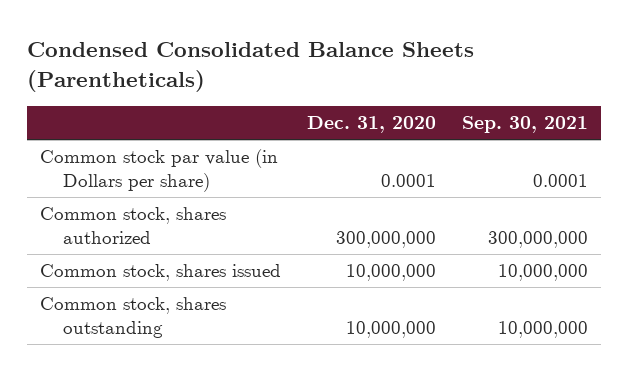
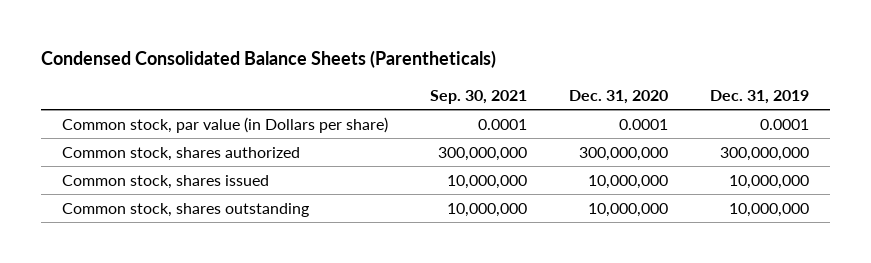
- | Dec. 31, 2020 | Sep. 30, 2021
+ | Sep. 30, 2021 | Dec. 31, 2020 | Dec. 31, 2019
- Common stock par value (in Dollars per share) | 0.0001 | 0.0001
+ Common stock, par value (in Dollars per share) | 0.0001 | 0.0001 | 0.0001

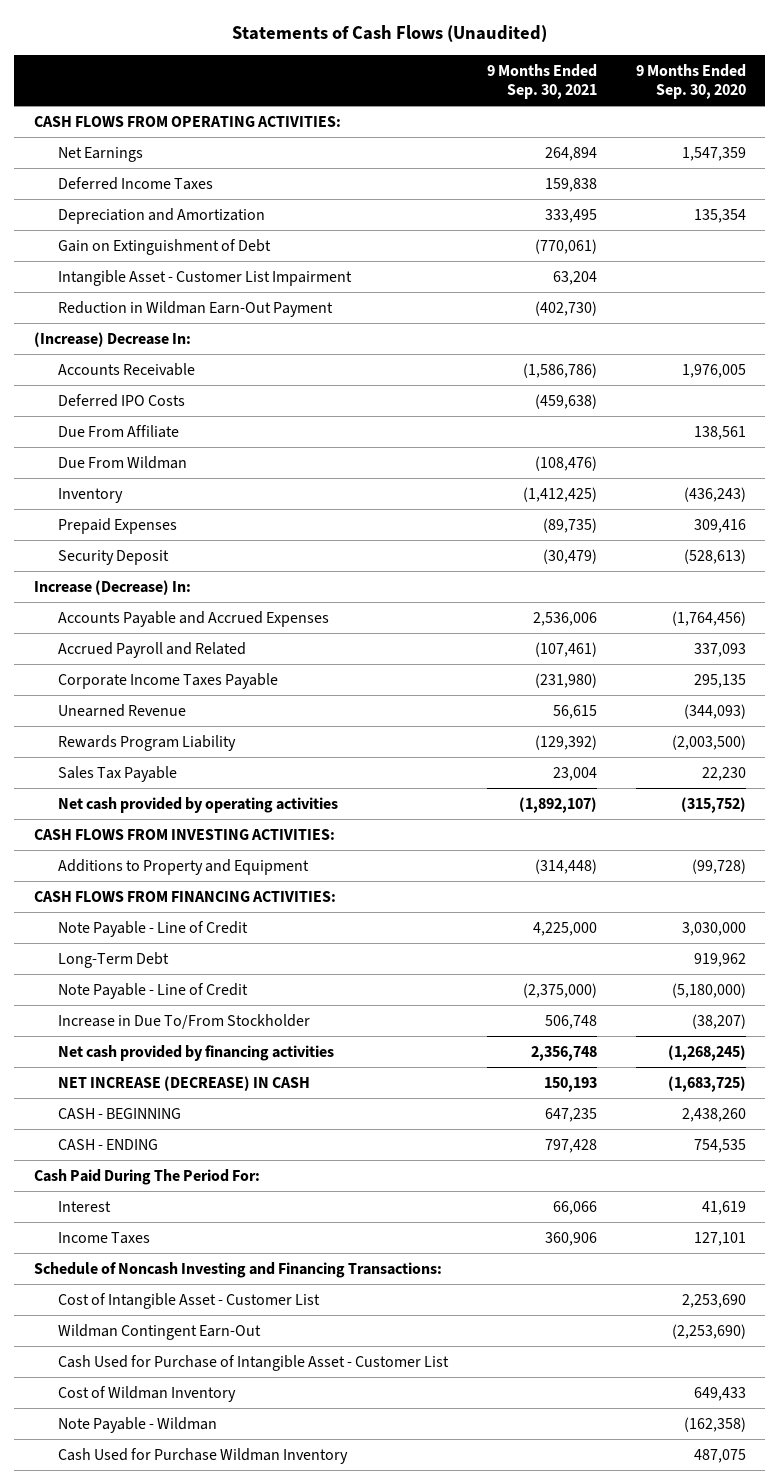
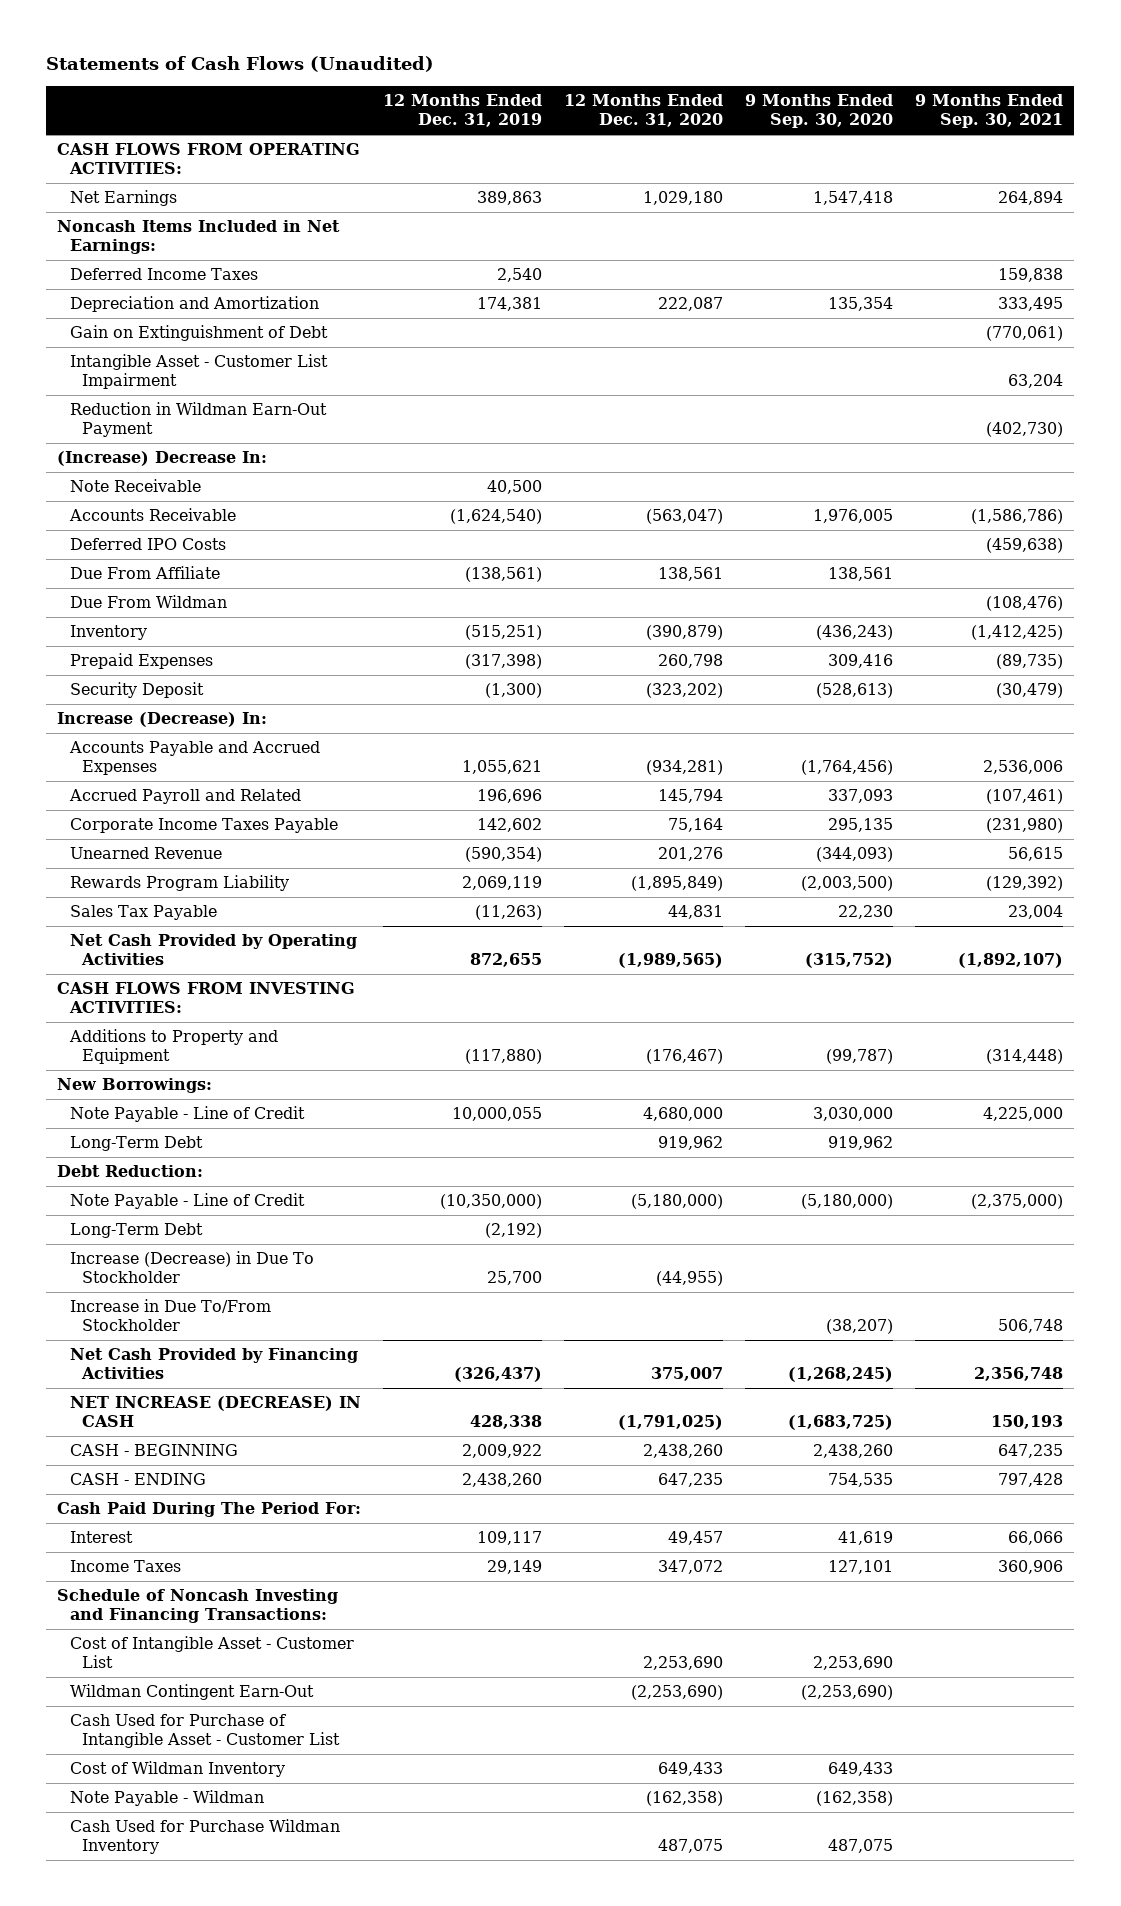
- | 9 Months Ended Sep. 30, 2021 | 9 Months Ended Sep. 30, 2020
+ | 12 Months Ended Dec. 31, 2019 | 12 Months Ended Dec. 31, 2020 | 9 Months Ended Sep. 30, 2020 | 9 Months Ended Sep. 30, 2021
- Net Earnings | 264,894 | 1,547,359
+ Net Earnings | 389,863 | 1,029,180 | 1,547,418 | 264,894
+ Noncash Items Included in Net Earnings:
+ Note Receivable | 40,500 | | |
- Net cash provided by operating activities | (1,892,107) | (315,752)
+ Net Cash Provided by Operating Activities | 872,655 | (1,989,565) | (315,752) | (1,892,107)
- Additions to Property and Equipment | (314,448) | (99,728)
- CASH FLOWS FROM FINANCING ACTIVITIES:
+ Additions to Property and Equipment | (117,880) | (176,467) | (99,787) | (314,448)
+ New Borrowings:
+ Debt Reduction:
+ Long-Term Debt | (2,192) | | |
+ Increase (Decrease) in Due To Stockholder | 25,700 | (44,955) | |
- Net cash provided by financing activities | 2,356,748 | (1,268,245)
+ Net Cash Provided by Financing Activities | (326,437) | 375,007 | (1,268,245) | 2,356,748

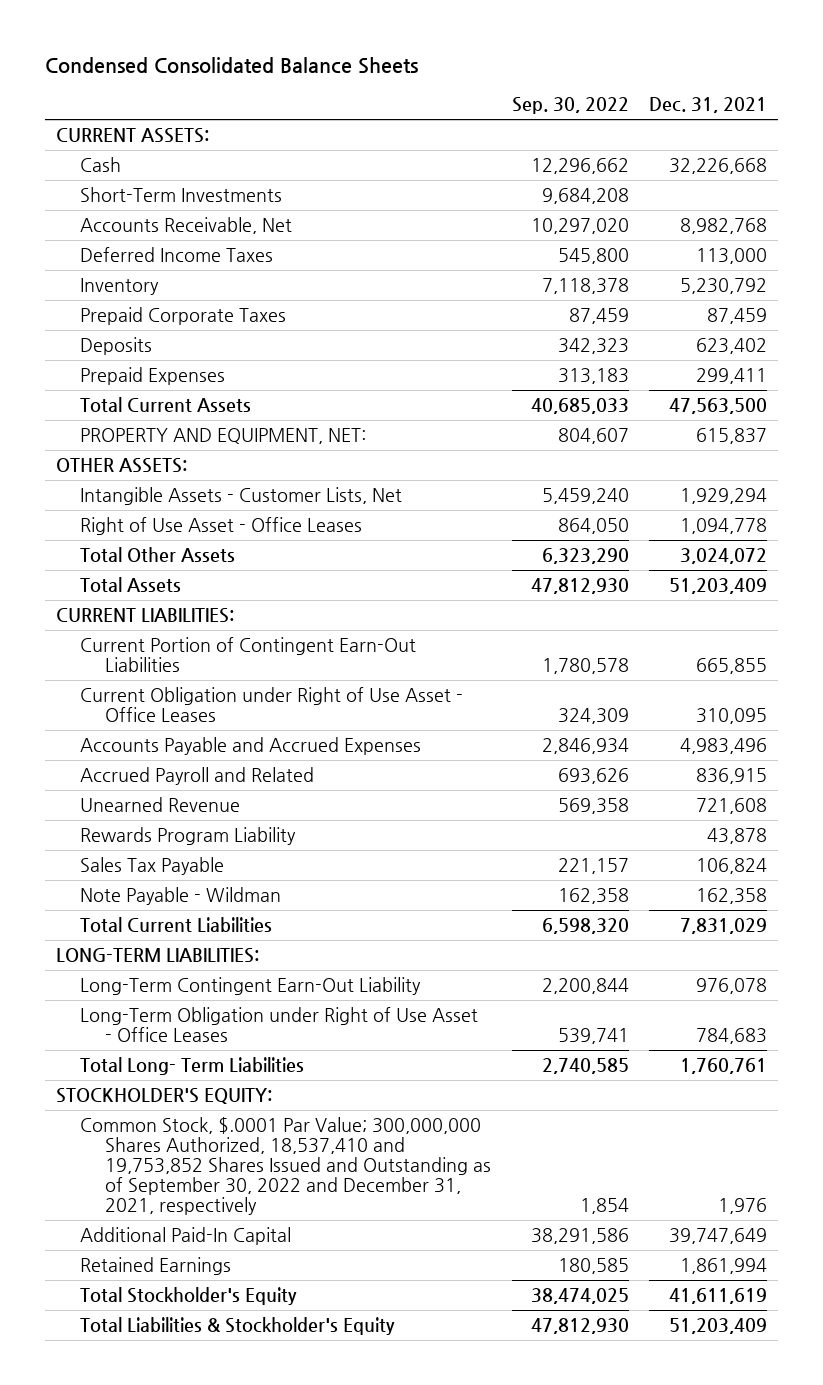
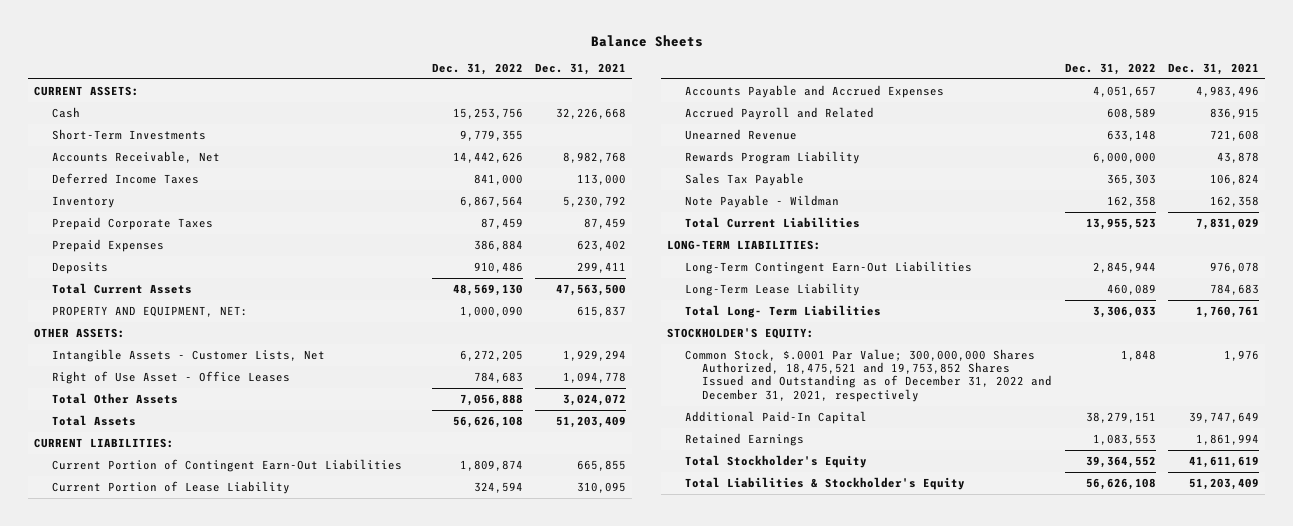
- Condensed Consolidated Balance Sheets
+ Balance Sheets
- | Sep. 30, 2022 | Dec. 31, 2021
+ | Dec. 31, 2022 | Dec. 31, 2021
- Deposits | 342,323 | 623,402
- Prepaid Expenses | 313,183 | 299,411
+ Prepaid Expenses | 386,884 | 623,402
+ Deposits | 910,486 | 299,411
- Current Obligation under Right of Use Asset - Office Leases | 324,309 | 310,095
+ Current Portion of Lease Liability | 324,594 | 310,095
- Long-Term Contingent Earn-Out Liability | 2,200,844 | 976,078
- Long-Term Obligation under Right of Use Asset - Office Leases | 539,741 | 784,683
+ Long-Term Contingent Earn-Out Liabilities | 2,845,944 | 976,078
+ Long-Term Lease Liability | 460,089 | 784,683
- Common Stock, $.0001 Par Value; 300,000,000 Shares Authorized, 18,537,410 and 19,753,852 Shares Issued and Outstanding as of September 30, 2022 and December 31, 2021, respectively | 1,854 | 1,976
+ Common Stock, $.0001 Par Value; 300,000,000 Shares Authorized, 18,475,521 and 19,753,852 Shares Issued and Outstanding as of December 31, 2022 and December 31, 2021, respectively | 1,848 | 1,976

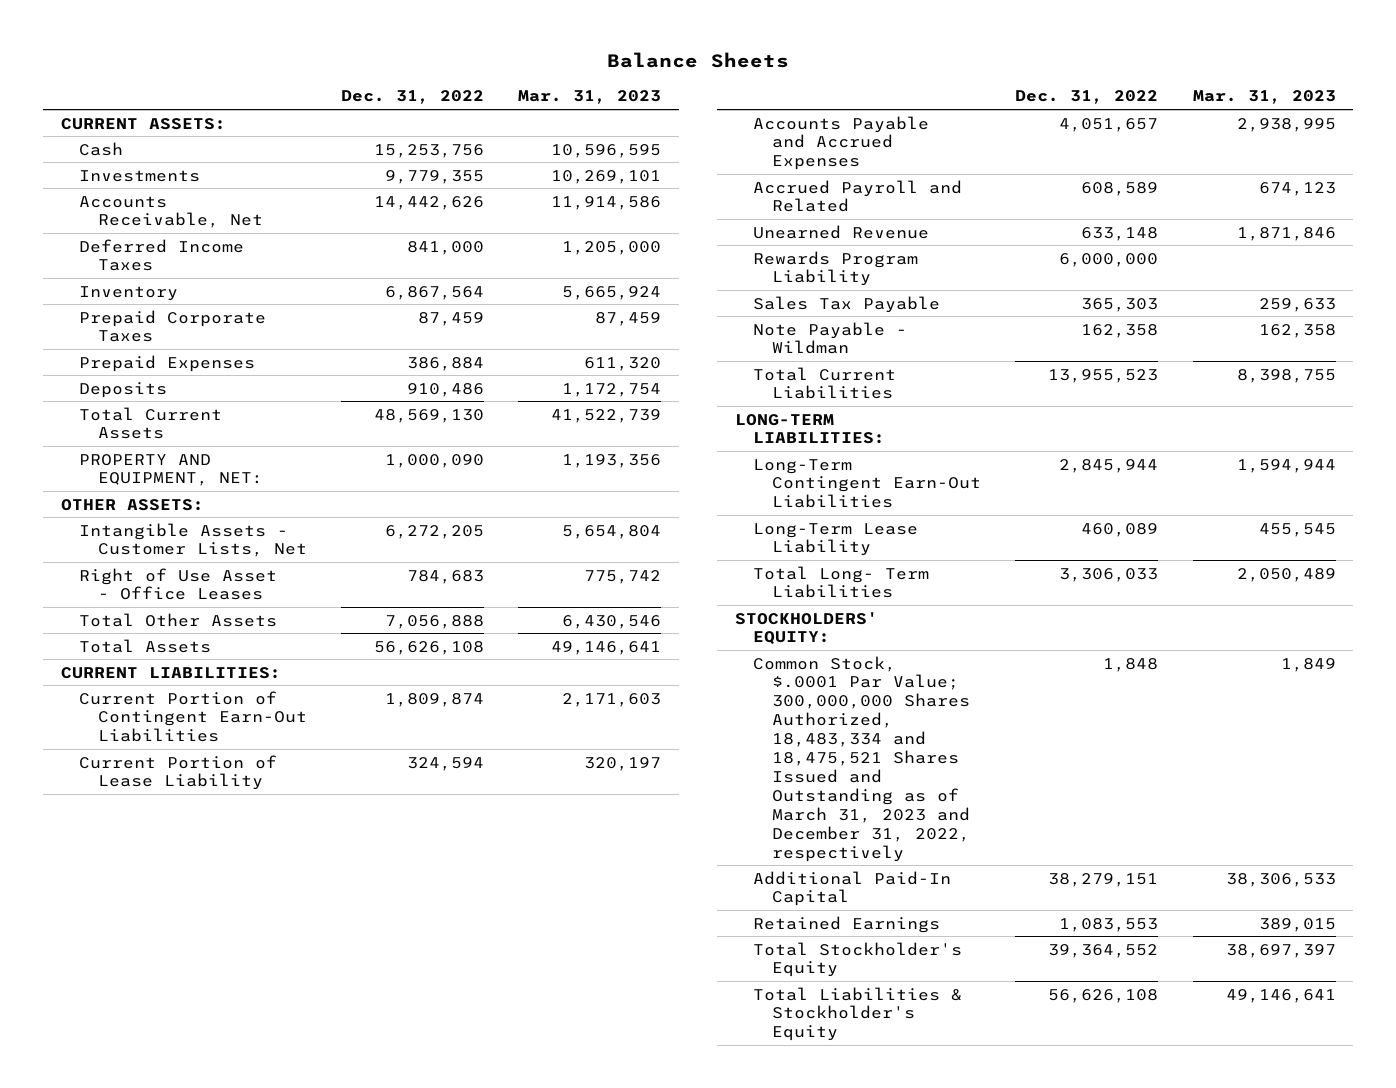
- | Dec. 31, 2022 | Dec. 31, 2021
+ | Dec. 31, 2022 | Mar. 31, 2023
- Short-Term Investments | 9,779,355 |
+ Investments | 9,779,355 | 10,269,101
- STOCKHOLDER'S EQUITY:
- Common Stock, $.0001 Par Value; 300,000,000 Shares Authorized, 18,475,521 and 19,753,852 Shares Issued and Outstanding as of December 31, 2022 and December 31, 2021, respectively | 1,848 | 1,976
+ STOCKHOLDERS' EQUITY:
+ Common Stock, $.0001 Par Value; 300,000,000 Shares Authorized, 18,483,334 and 18,475,521 Shares Issued and Outstanding as of March 31, 2023 and December 31, 2022, respectively | 1,848 | 1,849

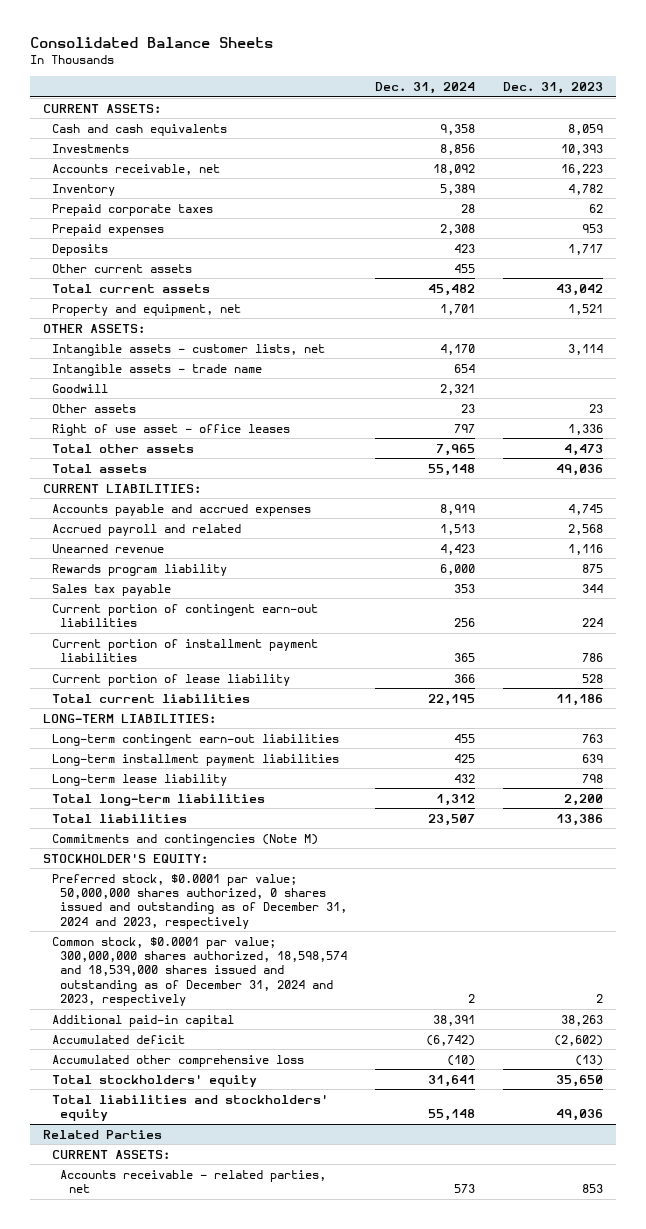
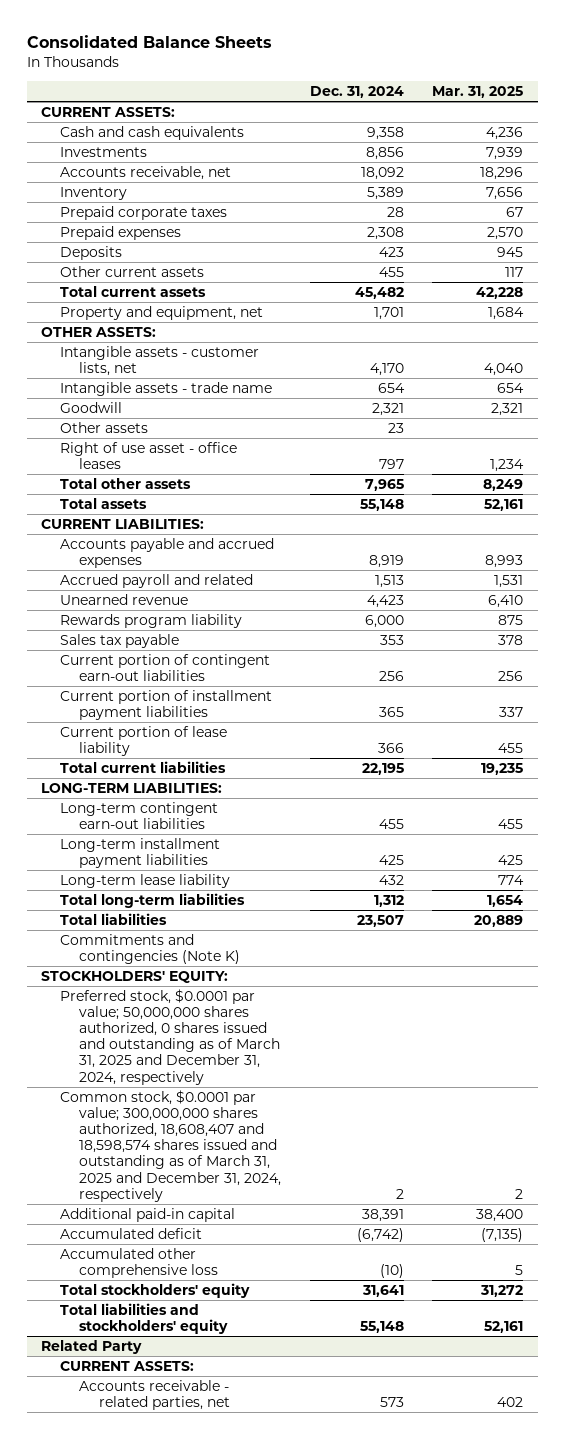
- | Dec. 31, 2024 | Dec. 31, 2023
+ | Dec. 31, 2024 | Mar. 31, 2025
- Commitments and contingencies (Note M)
- STOCKHOLDER'S EQUITY:
- Preferred stock, $0.0001 par value; 50,000,000 shares authorized, 0 shares issued and outstanding as of December 31, 2024 and 2023, respectively
- Common stock, $0.0001 par value; 300,000,000 shares authorized, 18,598,574 and 18,539,000 shares issued and outstanding as of December 31, 2024 and 2023, respectively | 2 | 2
+ Commitments and contingencies (Note K)
+ STOCKHOLDERS' EQUITY:
+ Preferred stock, $0.0001 par value; 50,000,000 shares authorized, 0 shares issued and outstanding as of March 31, 2025 and December 31, 2024, respectively
+ Common stock, $0.0001 par value; 300,000,000 shares authorized, 18,608,407 and 18,598,574 shares issued and outstanding as of March 31, 2025 and December 31, 2024, respectively | 2 | 2
- Related Parties
+ Related Party

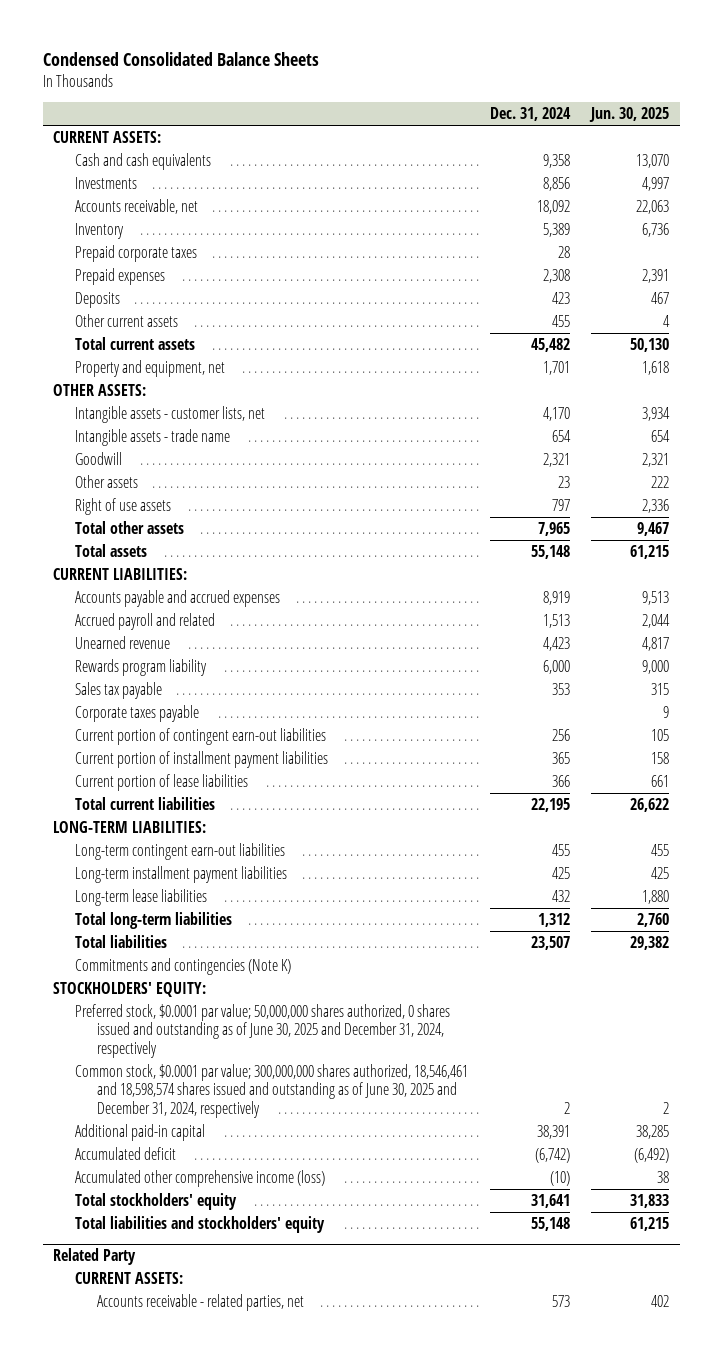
- Consolidated Balance Sheets
+ Condensed Consolidated Balance Sheets
- | Dec. 31, 2024 | Mar. 31, 2025
+ | Dec. 31, 2024 | Jun. 30, 2025
- Right of use asset - office leases | 797 | 1,234
+ Right of use assets | 797 | 2,336
+ Corporate taxes payable | | 9
- Current portion of lease liability | 366 | 455
+ Current portion of lease liabilities | 366 | 661
- Long-term lease liability | 432 | 774
+ Long-term lease liabilities | 432 | 1,880
- Preferred stock, $0.0001 par value; 50,000,000 shares authorized, 0 shares issued and outstanding as of March 31, 2025 and December 31, 2024, respectively
- Common stock, $0.0001 par value; 300,000,000 shares authorized, 18,608,407 and 18,598,574 shares issued and outstanding as of March 31, 2025 and December 31, 2024, respectively | 2 | 2
+ Preferred stock, $0.0001 par value; 50,000,000 shares authorized, 0 shares issued and outstanding as of June 30, 2025 and December 31, 2024, respectively
+ Common stock, $0.0001 par value; 300,000,000 shares authorized, 18,546,461 and 18,598,574 shares issued and outstanding as of June 30, 2025 and December 31, 2024, respectively | 2 | 2
- Accumulated other comprehensive loss | (10) | 5
+ Accumulated other comprehensive income (loss) | (10) | 38

